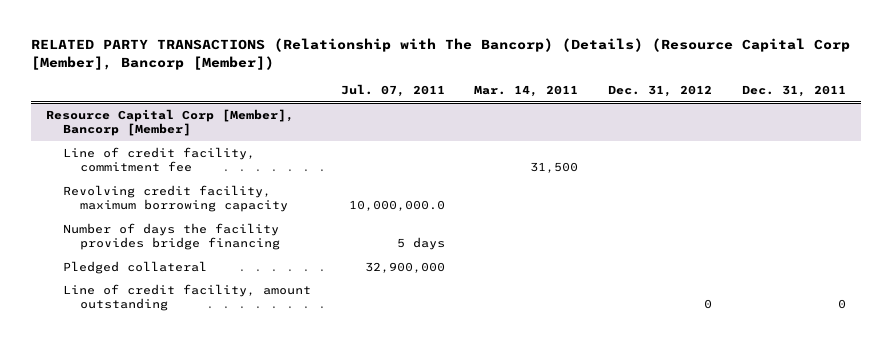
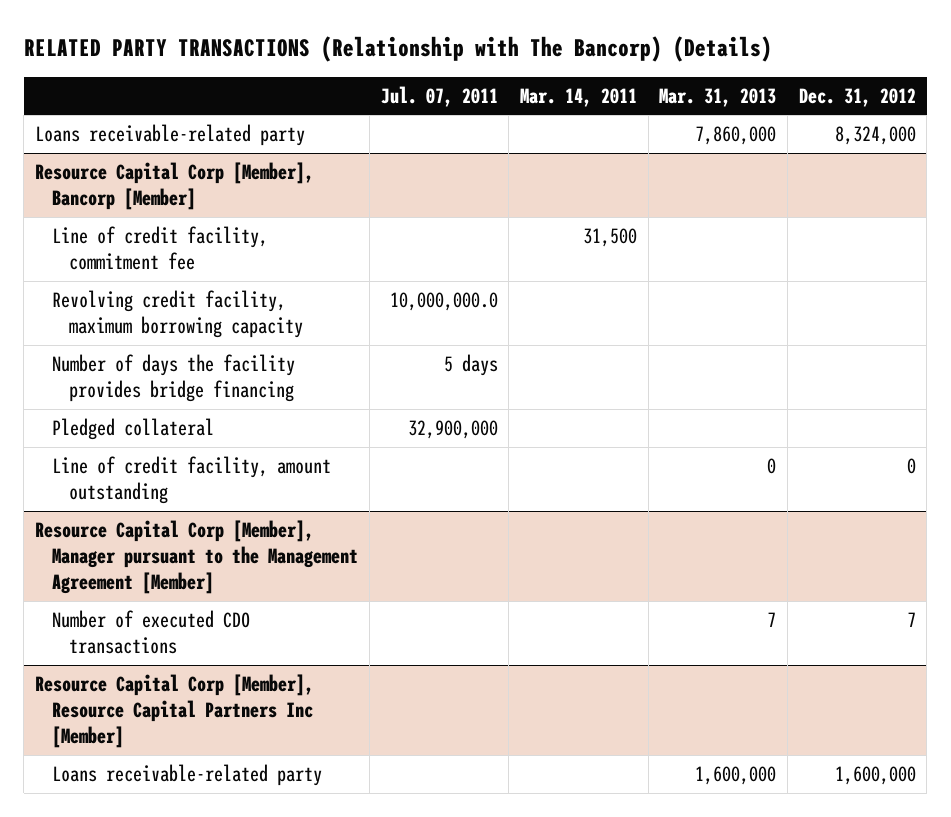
- RELATED PARTY TRANSACTIONS (Relationship with The Bancorp) (Details) (Resource Capital Corp [Member], Bancorp [Member])
+ RELATED PARTY TRANSACTIONS (Relationship with The Bancorp) (Details)
- | Jul. 07, 2011 | Mar. 14, 2011 | Dec. 31, 2012 | Dec. 31, 2011
+ | Jul. 07, 2011 | Mar. 14, 2011 | Mar. 31, 2013 | Dec. 31, 2012
+ Loans receivable-related party | | | 7,860,000 | 8,324,000
+ Resource Capital Corp [Member], Manager pursuant to the Management Agreement [Member]
+ Number of executed CDO transactions | | | 7 | 7
+ Resource Capital Corp [Member], Resource Capital Partners Inc [Member]
+ Loans receivable-related party | | | 1,600,000 | 1,600,000

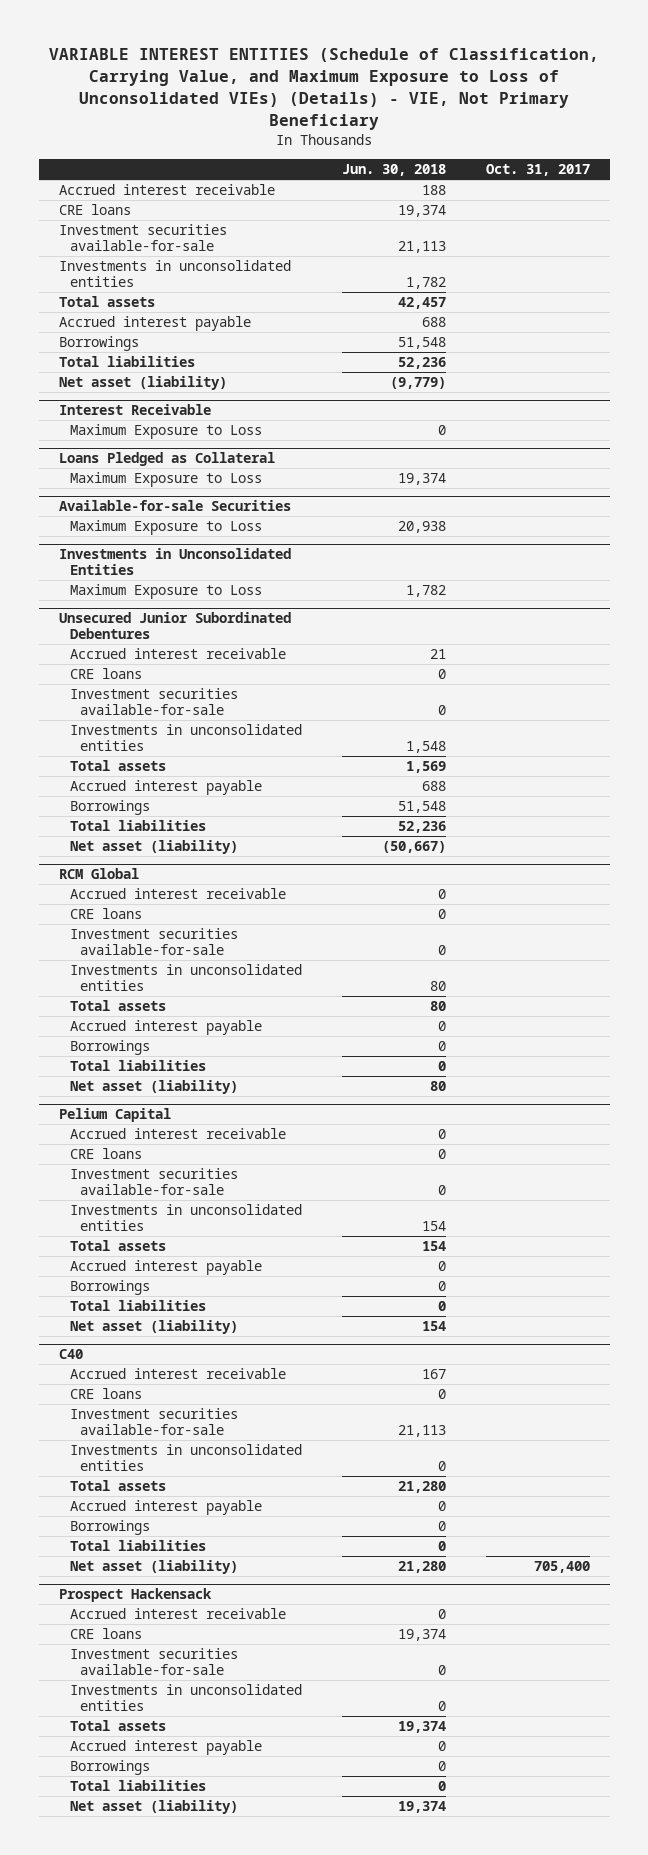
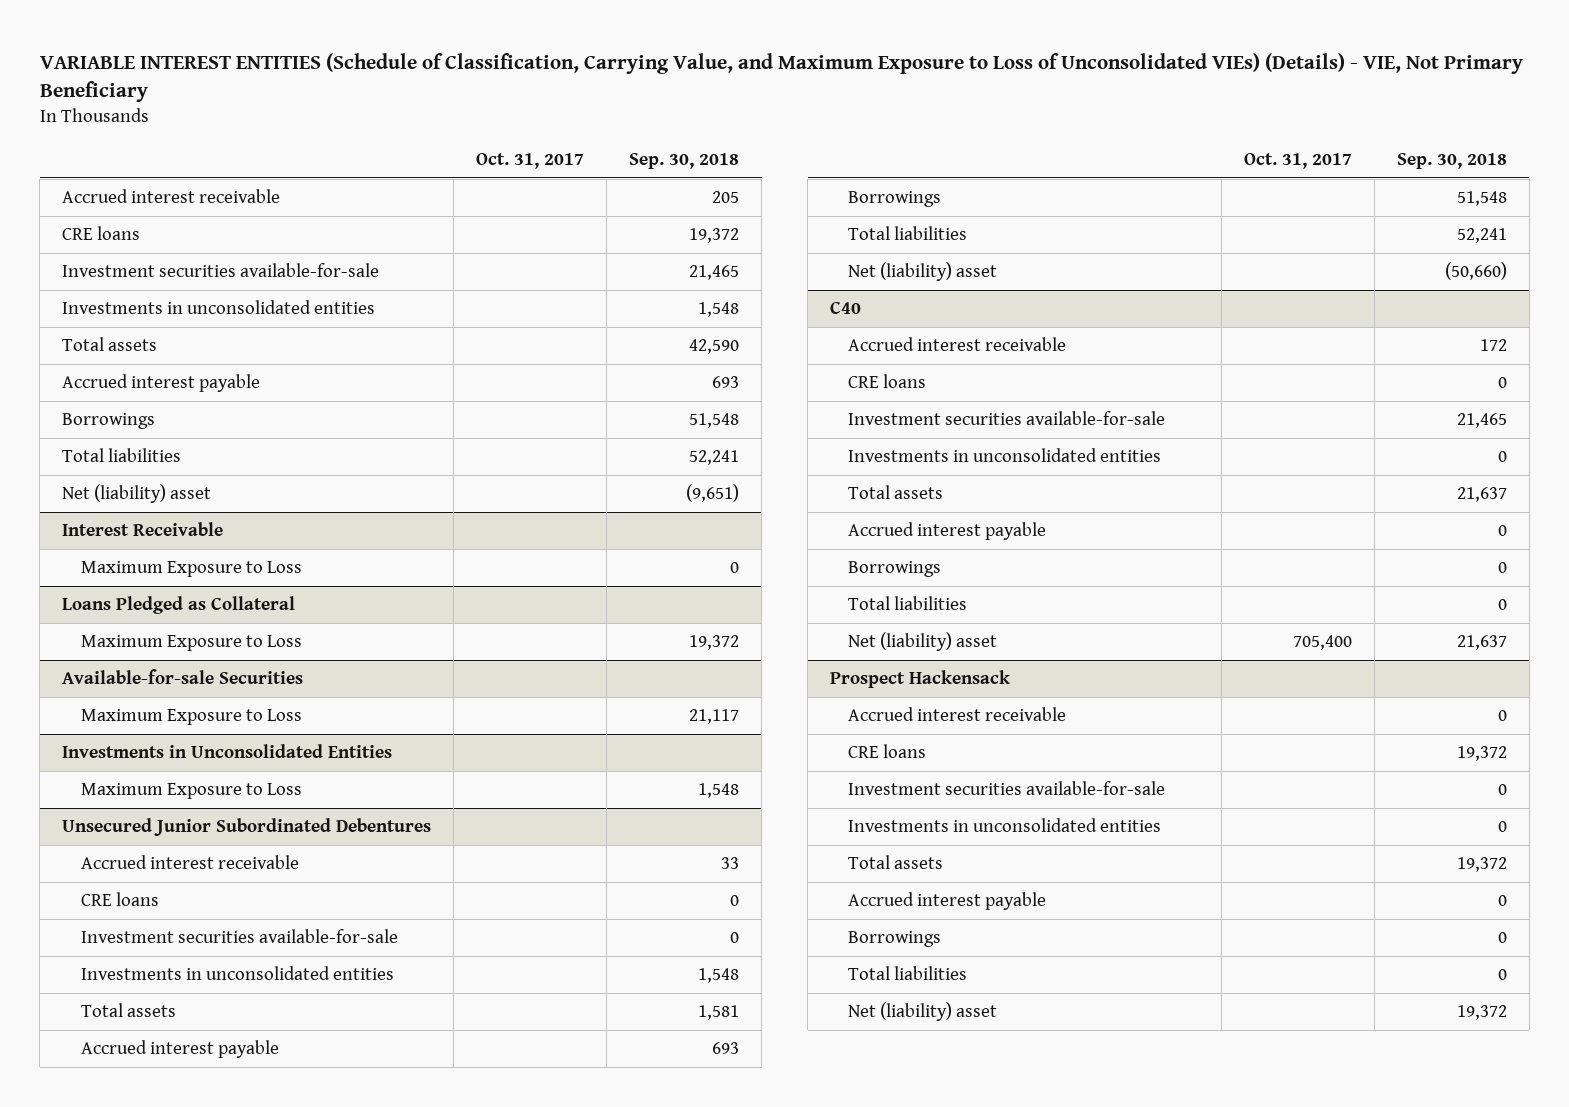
- | Jun. 30, 2018 | Oct. 31, 2017
+ | Oct. 31, 2017 | Sep. 30, 2018
- Net asset (liability) | (9,779) |
+ Net (liability) asset | | (9,651)
@ Unsecured Junior Subordinated Debentures
- Net asset (liability) | (50,667) |
- RCM Global
- Accrued interest receivable | 0 |
- CRE loans | 0 |
- Investment securities available-for-sale | 0 |
- Investments in unconsolidated entities | 80 |
- Total assets | 80 |
- Accrued interest payable | 0 |
- Borrowings | 0 |
- Total liabilities | 0 |
- Net asset (liability) | 80 |
- Pelium Capital
- Accrued interest receivable | 0 |
- CRE loans | 0 |
- Investment securities available-for-sale | 0 |
- Investments in unconsolidated entities | 154 |
- Total assets | 154 |
- Accrued interest payable | 0 |
- Borrowings | 0 |
- Total liabilities | 0 |
- Net asset (liability) | 154 |
@ Unsecured Junior Subordinated Debentures
+ Net (liability) asset | | (50,660)
@ C40
- Net asset (liability) | 21,280 | 705,400
+ Net (liability) asset | 705,400 | 21,637
@ Prospect Hackensack
- Net asset (liability) | 19,374 |
+ Net (liability) asset | | 19,372

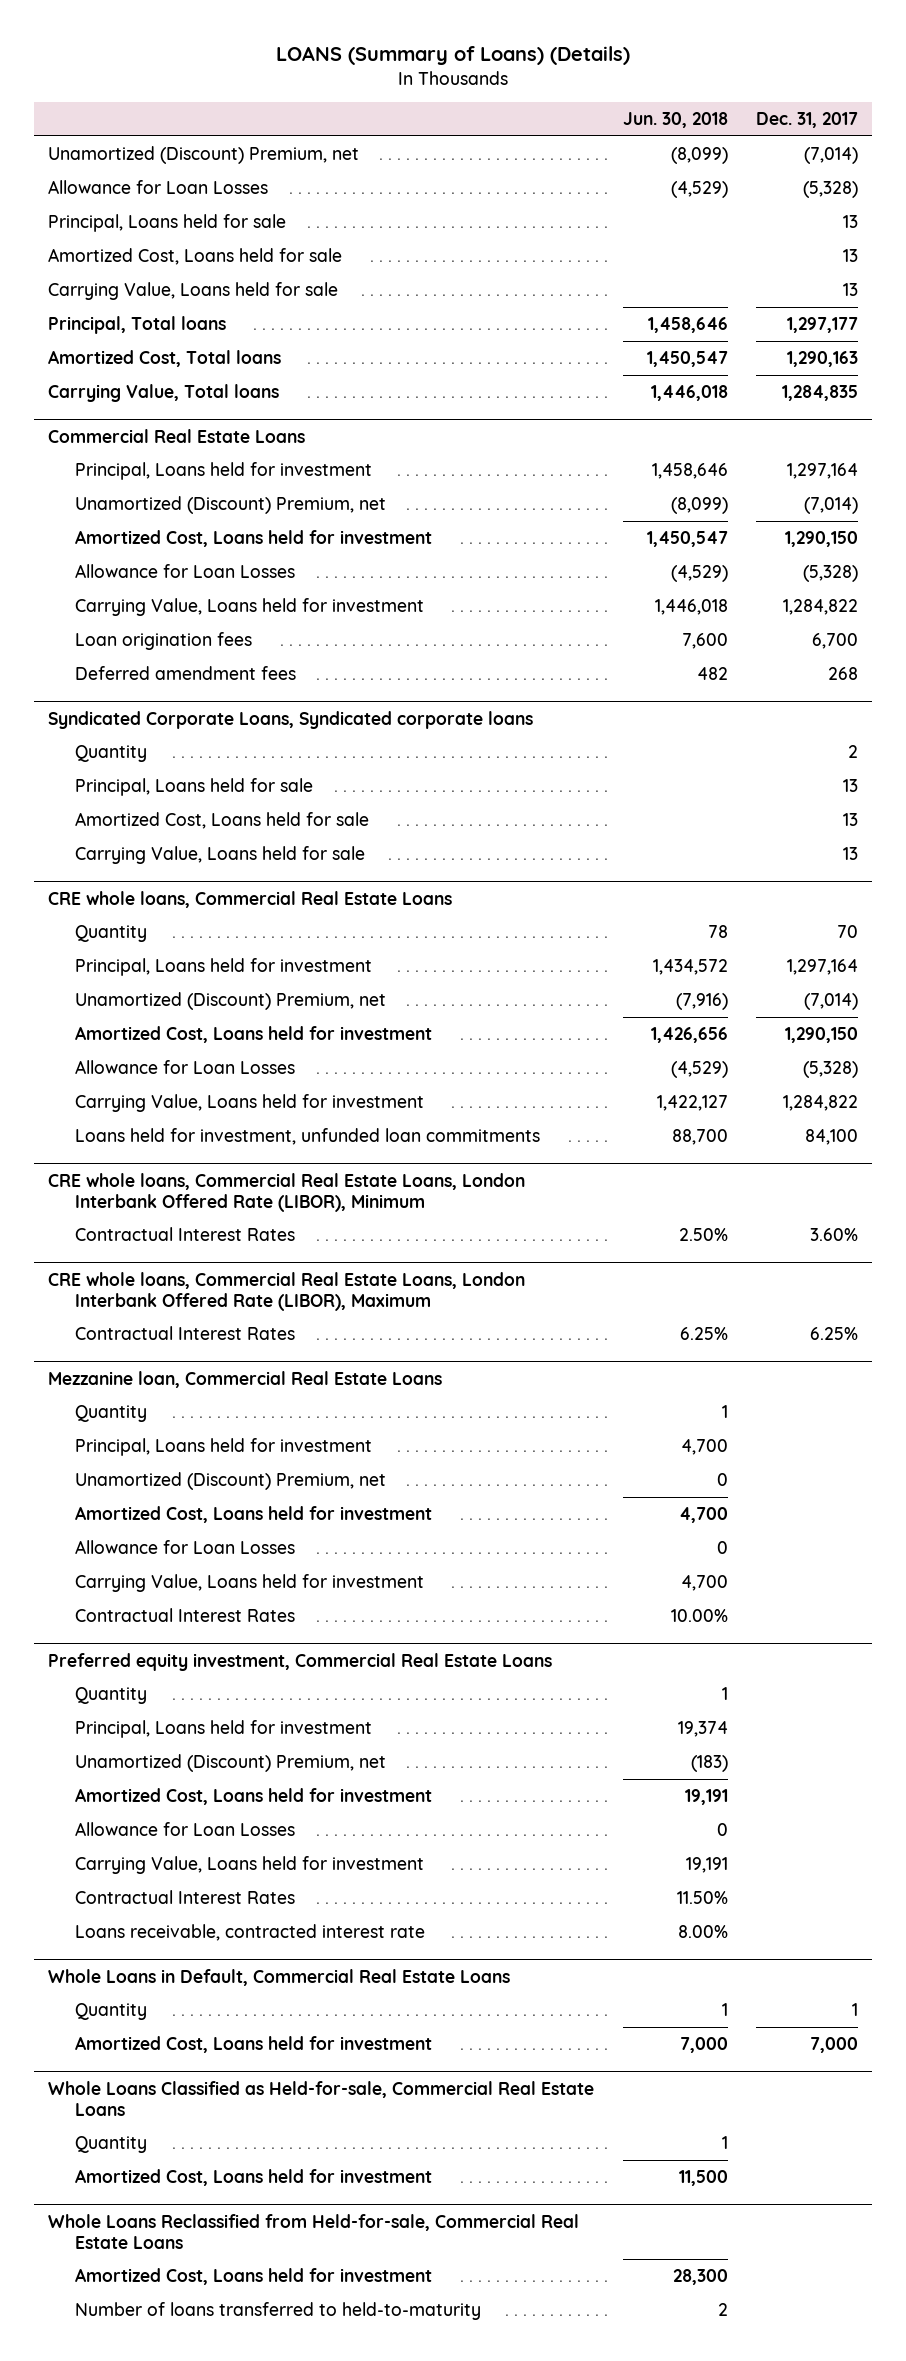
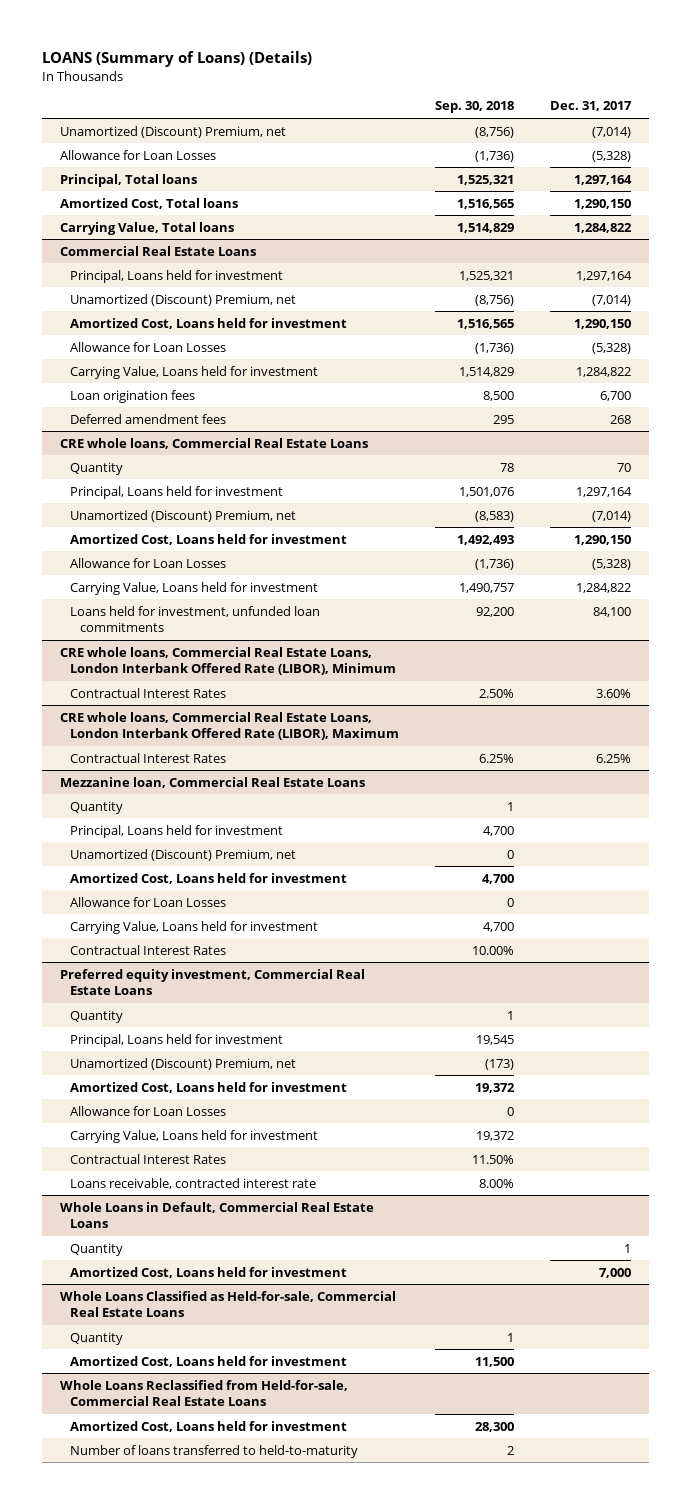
- | Jun. 30, 2018 | Dec. 31, 2017
+ | Sep. 30, 2018 | Dec. 31, 2017
- Principal, Loans held for sale | | 13
- Amortized Cost, Loans held for sale | | 13
- Carrying Value, Loans held for sale | | 13
- Principal, Total loans | 1,458,646 | 1,297,177
- Amortized Cost, Total loans | 1,450,547 | 1,290,163
- Carrying Value, Total loans | 1,446,018 | 1,284,835
+ Principal, Total loans | 1,525,321 | 1,297,164
+ Amortized Cost, Total loans | 1,516,565 | 1,290,150
+ Carrying Value, Total loans | 1,514,829 | 1,284,822
- Syndicated Corporate Loans, Syndicated corporate loans
- Quantity | | 2
- Principal, Loans held for sale | | 13
- Amortized Cost, Loans held for sale | | 13
- Carrying Value, Loans held for sale | | 13

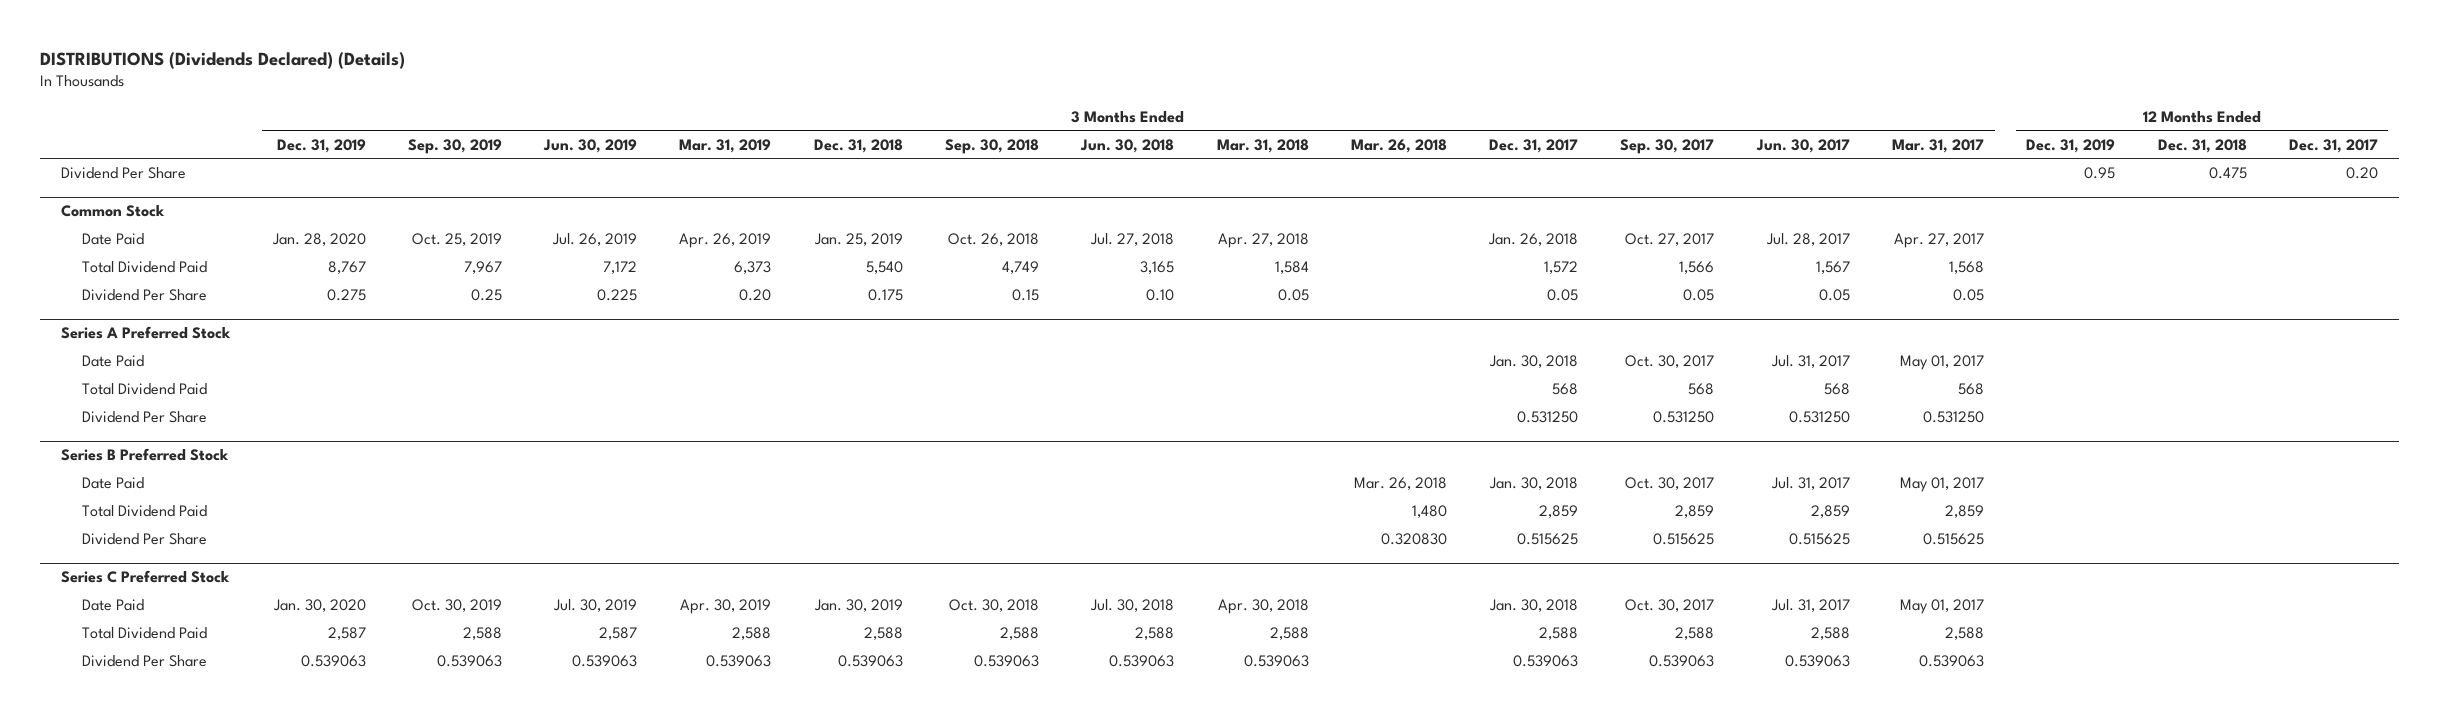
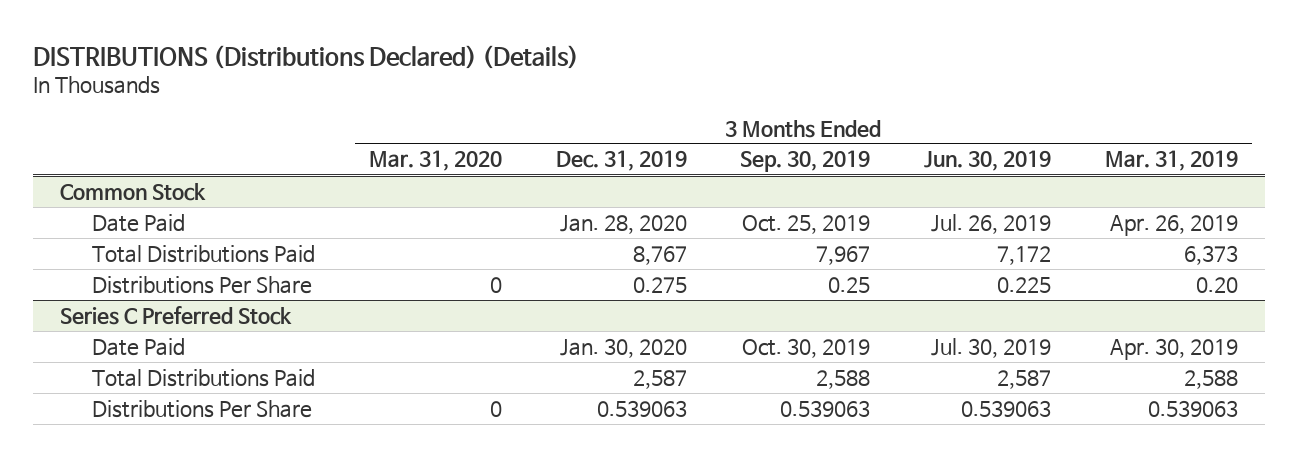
- DISTRIBUTIONS (Dividends Declared) (Details)
+ DISTRIBUTIONS (Distributions Declared) (Details)
- | 3 Months Ended Dec. 31, 2019 | 3 Months Ended Sep. 30, 2019 | 3 Months Ended Jun. 30, 2019 | 3 Months Ended Mar. 31, 2019 | 3 Months Ended Dec. 31, 2018 | 3 Months Ended Sep. 30, 2018 | 3 Months Ended Jun. 30, 2018 | 3 Months Ended Mar. 31, 2018 | 3 Months Ended Mar. 26, 2018 | 3 Months Ended Dec. 31, 2017 | 3 Months Ended Sep. 30, 2017 | 3 Months Ended Jun. 30, 2017 | 3 Months Ended Mar. 31, 2017 | 12 Months Ended Dec. 31, 2019 | 12 Months Ended Dec. 31, 2018 | 12 Months Ended Dec. 31, 2017
+ | 3 Months Ended Mar. 31, 2020 | 3 Months Ended Dec. 31, 2019 | 3 Months Ended Sep. 30, 2019 | 3 Months Ended Jun. 30, 2019 | 3 Months Ended Mar. 31, 2019
- Dividend Per Share | | | | | | | | | | | | | | 0.95 | 0.475 | 0.20
@ Common Stock
- Total Dividend Paid | 8,767 | 7,967 | 7,172 | 6,373 | 5,540 | 4,749 | 3,165 | 1,584 | | 1,572 | 1,566 | 1,567 | 1,568 | | |
- Dividend Per Share | 0.275 | 0.25 | 0.225 | 0.20 | 0.175 | 0.15 | 0.10 | 0.05 | | 0.05 | 0.05 | 0.05 | 0.05 | | |
- Series A Preferred Stock
- Date Paid | | | | | | | | | | Jan. 30, 2018 | Oct. 30, 2017 | Jul. 31, 2017 | May 01, 2017 | | |
- Total Dividend Paid | | | | | | | | | | 568 | 568 | 568 | 568 | | |
- Dividend Per Share | | | | | | | | | | 0.531250 | 0.531250 | 0.531250 | 0.531250 | | |
- Series B Preferred Stock
- Date Paid | | | | | | | | | Mar. 26, 2018 | Jan. 30, 2018 | Oct. 30, 2017 | Jul. 31, 2017 | May 01, 2017 | | |
- Total Dividend Paid | | | | | | | | | 1,480 | 2,859 | 2,859 | 2,859 | 2,859 | | |
- Dividend Per Share | | | | | | | | | 0.320830 | 0.515625 | 0.515625 | 0.515625 | 0.515625 | | |
@ Common Stock
+ Total Distributions Paid | | 8,767 | 7,967 | 7,172 | 6,373
+ Distributions Per Share | 0 | 0.275 | 0.25 | 0.225 | 0.20
@ Series C Preferred Stock
- Total Dividend Paid | 2,587 | 2,588 | 2,587 | 2,588 | 2,588 | 2,588 | 2,588 | 2,588 | | 2,588 | 2,588 | 2,588 | 2,588 | | |
- Dividend Per Share | 0.539063 | 0.539063 | 0.539063 | 0.539063 | 0.539063 | 0.539063 | 0.539063 | 0.539063 | | 0.539063 | 0.539063 | 0.539063 | 0.539063 | | |
+ Total Distributions Paid | | 2,587 | 2,588 | 2,587 | 2,588
+ Distributions Per Share | 0 | 0.539063 | 0.539063 | 0.539063 | 0.539063

